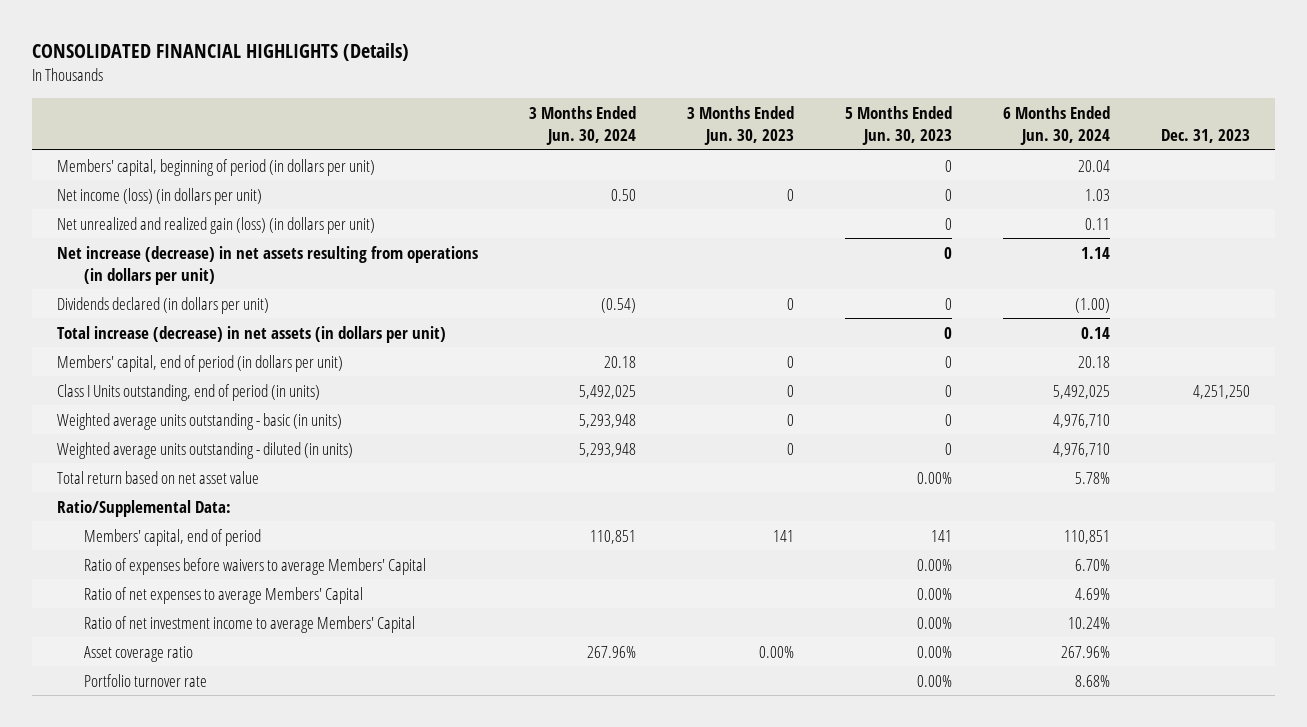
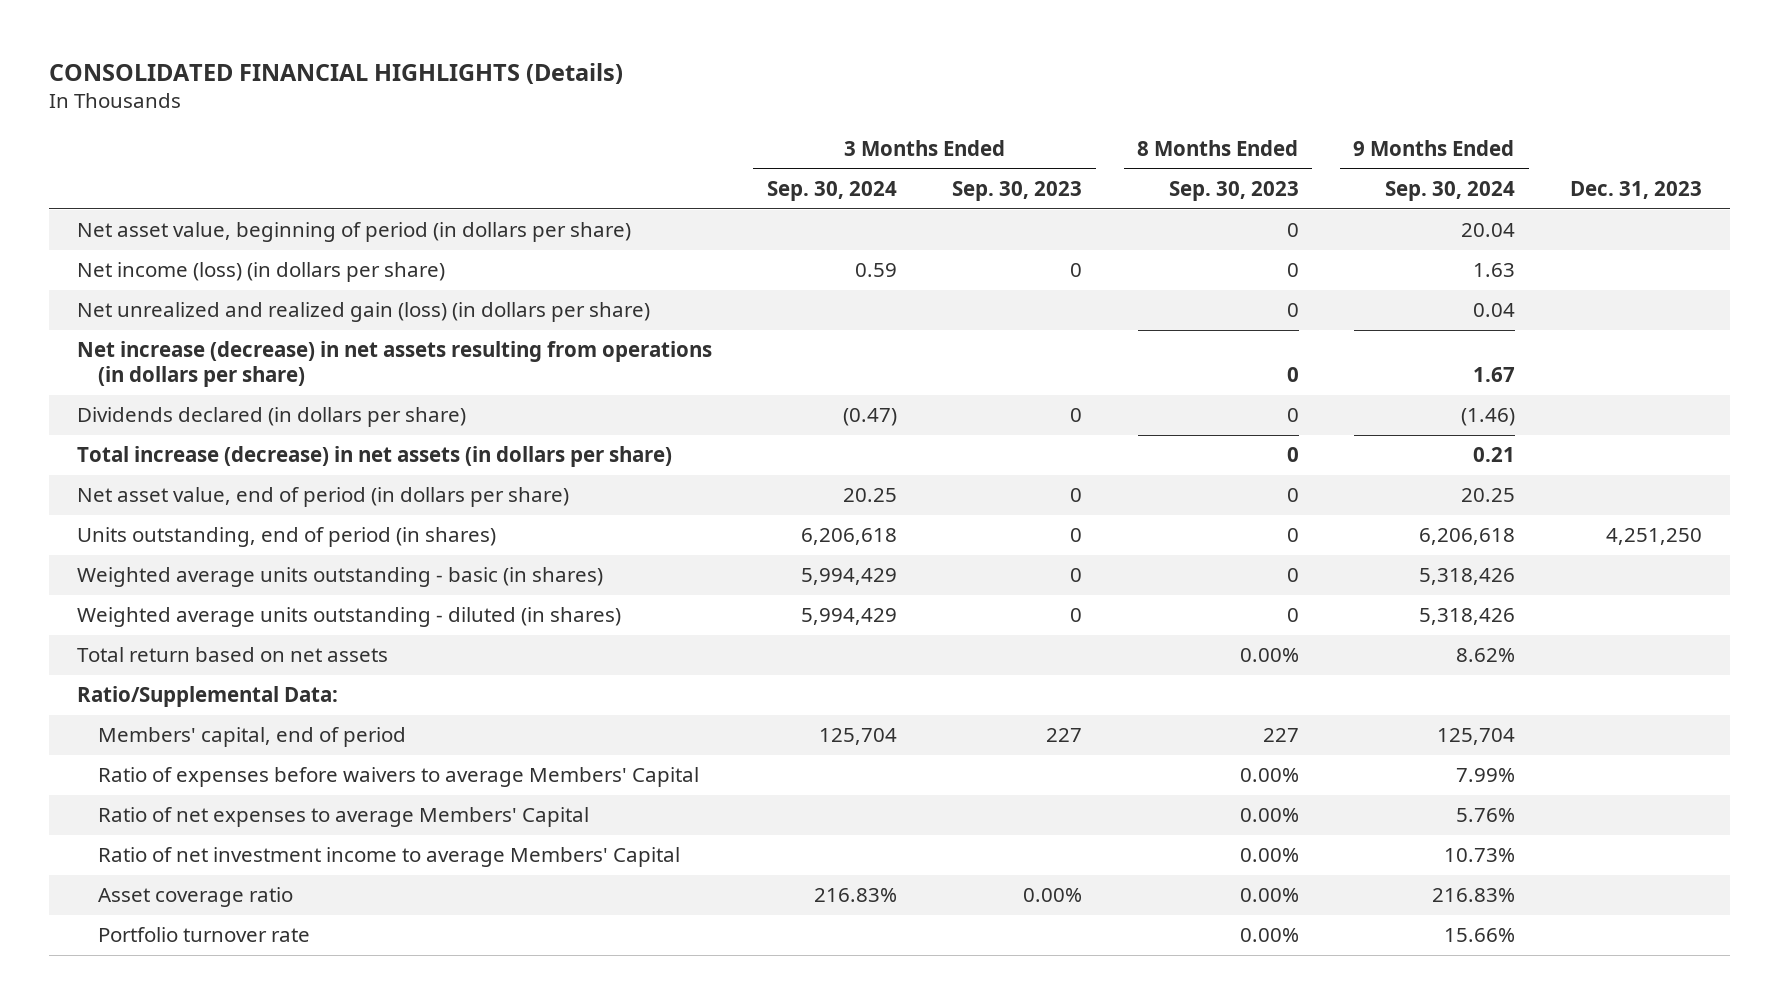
- | 3 Months Ended Jun. 30, 2024 | 3 Months Ended Jun. 30, 2023 | 5 Months Ended Jun. 30, 2023 | 6 Months Ended Jun. 30, 2024 | Dec. 31, 2023
+ | 3 Months Ended Sep. 30, 2024 | 3 Months Ended Sep. 30, 2023 | 8 Months Ended Sep. 30, 2023 | 9 Months Ended Sep. 30, 2024 | Dec. 31, 2023
- Members' capital, beginning of period (in dollars per unit) | | | 0 | 20.04 |
- Net income (loss) (in dollars per unit) | 0.50 | 0 | 0 | 1.03 |
- Net unrealized and realized gain (loss) (in dollars per unit) | | | 0 | 0.11 |
- Net increase (decrease) in net assets resulting from operations (in dollars per unit) | | | 0 | 1.14 |
- Dividends declared (in dollars per unit) | (0.54) | 0 | 0 | (1.00) |
- Total increase (decrease) in net assets (in dollars per unit) | | | 0 | 0.14 |
- Members' capital, end of period (in dollars per unit) | 20.18 | 0 | 0 | 20.18 |
- Class I Units outstanding, end of period (in units) | 5,492,025 | 0 | 0 | 5,492,025 | 4,251,250
- Weighted average units outstanding - basic (in units) | 5,293,948 | 0 | 0 | 4,976,710 |
- Weighted average units outstanding - diluted (in units) | 5,293,948 | 0 | 0 | 4,976,710 |
- Total return based on net asset value | | | 0.00% | 5.78% |
+ Net asset value, beginning of period (in dollars per share) | | | 0 | 20.04 |
+ Net income (loss) (in dollars per share) | 0.59 | 0 | 0 | 1.63 |
+ Net unrealized and realized gain (loss) (in dollars per share) | | | 0 | 0.04 |
+ Net increase (decrease) in net assets resulting from operations (in dollars per share) | | | 0 | 1.67 |
+ Dividends declared (in dollars per share) | (0.47) | 0 | 0 | (1.46) |
+ Total increase (decrease) in net assets (in dollars per share) | | | 0 | 0.21 |
+ Net asset value, end of period (in dollars per share) | 20.25 | 0 | 0 | 20.25 |
+ Units outstanding, end of period (in shares) | 6,206,618 | 0 | 0 | 6,206,618 | 4,251,250
+ Weighted average units outstanding - basic (in shares) | 5,994,429 | 0 | 0 | 5,318,426 |
+ Weighted average units outstanding - diluted (in shares) | 5,994,429 | 0 | 0 | 5,318,426 |
+ Total return based on net assets | | | 0.00% | 8.62% |

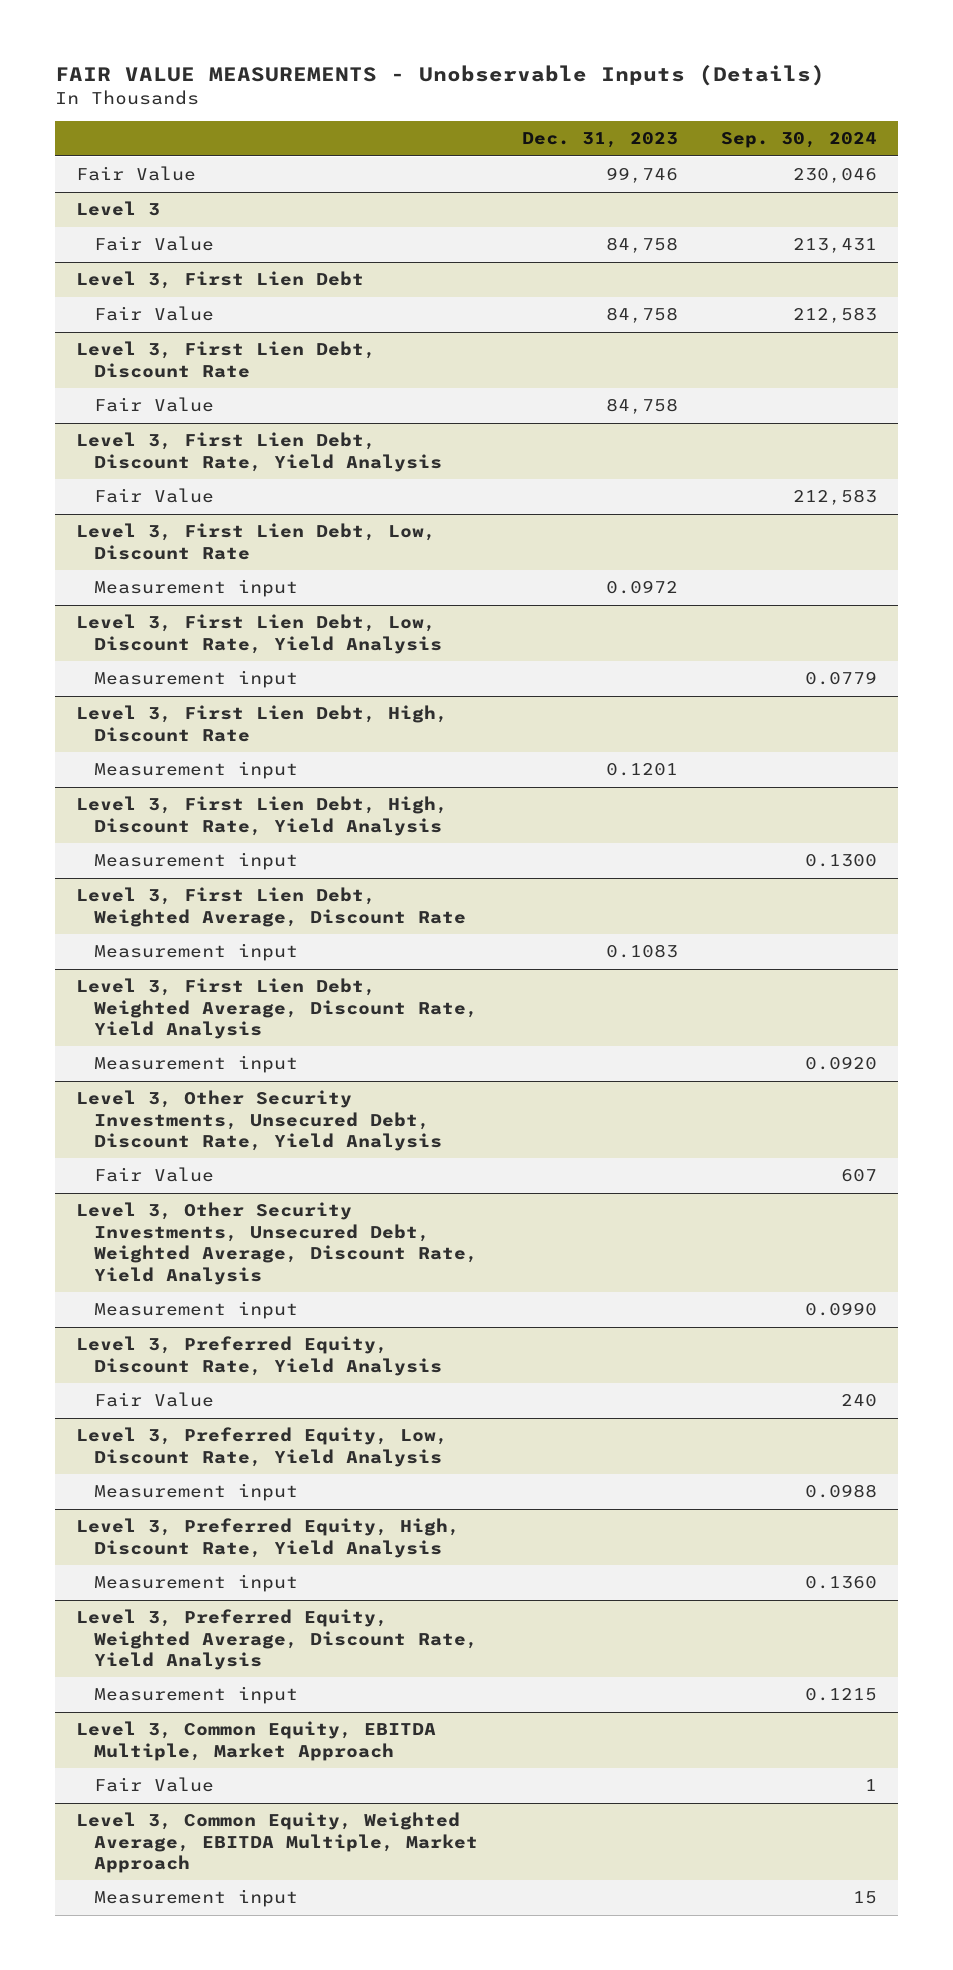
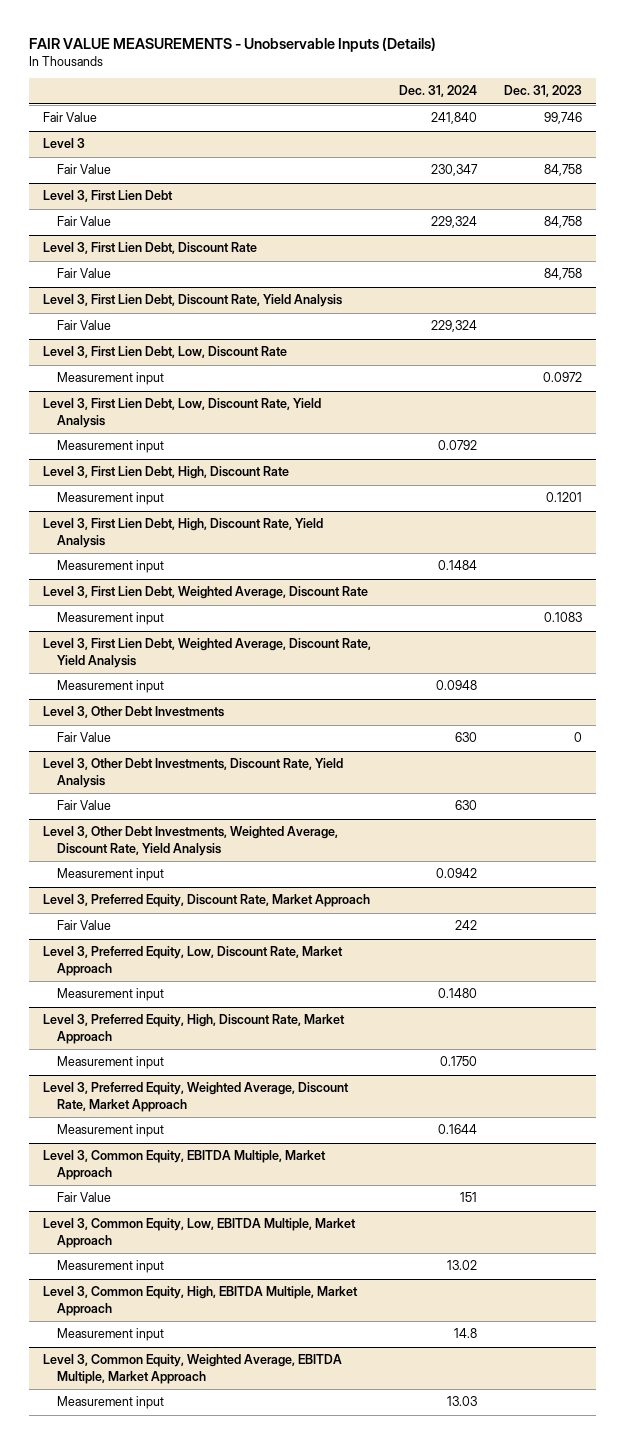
- | Dec. 31, 2023 | Sep. 30, 2024
+ | Dec. 31, 2024 | Dec. 31, 2023
- Level 3, Other Security Investments, Unsecured Debt, Discount Rate, Yield Analysis
+ Level 3, Other Debt Investments
+ Fair Value | 630 | 0
+ Level 3, Other Debt Investments, Discount Rate, Yield Analysis
- Level 3, Other Security Investments, Unsecured Debt, Weighted Average, Discount Rate, Yield Analysis
+ Level 3, Other Debt Investments, Weighted Average, Discount Rate, Yield Analysis
- Level 3, Preferred Equity, Discount Rate, Yield Analysis
+ Level 3, Preferred Equity, Discount Rate, Market Approach
- Level 3, Preferred Equity, Low, Discount Rate, Yield Analysis
+ Level 3, Preferred Equity, Low, Discount Rate, Market Approach
- Level 3, Preferred Equity, High, Discount Rate, Yield Analysis
+ Level 3, Preferred Equity, High, Discount Rate, Market Approach
- Level 3, Preferred Equity, Weighted Average, Discount Rate, Yield Analysis
+ Level 3, Preferred Equity, Weighted Average, Discount Rate, Market Approach
+ Level 3, Common Equity, Low, EBITDA Multiple, Market Approach
+ Measurement input | 13.02 |
+ Level 3, Common Equity, High, EBITDA Multiple, Market Approach
+ Measurement input | 14.8 |

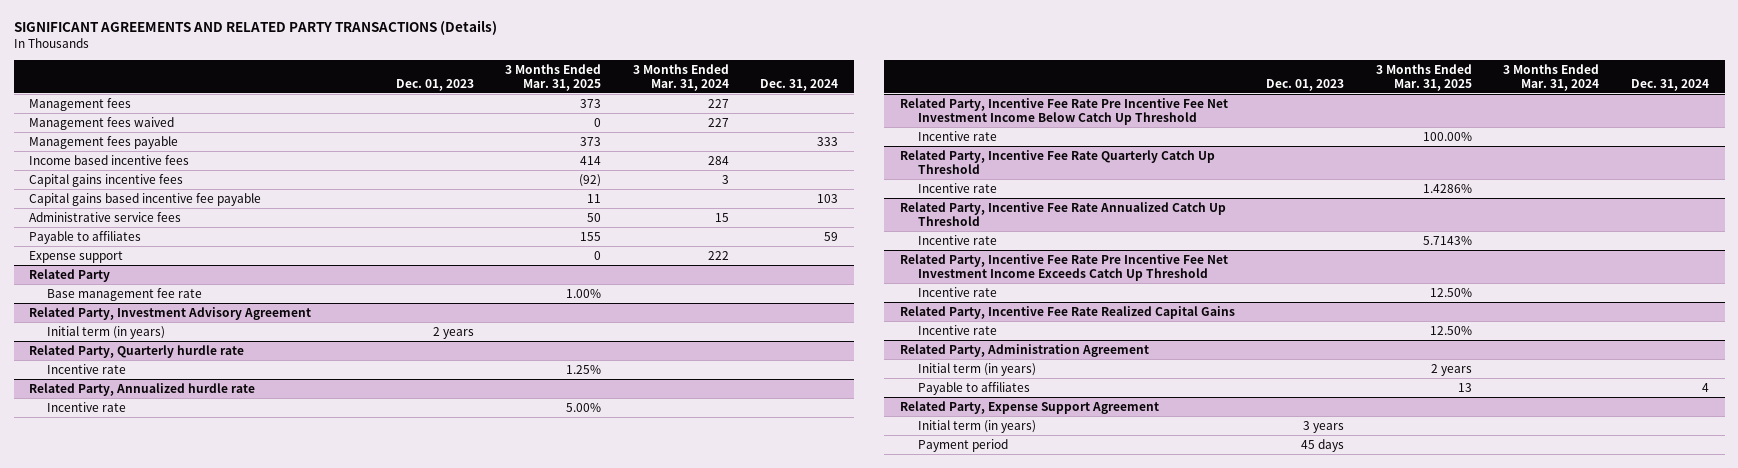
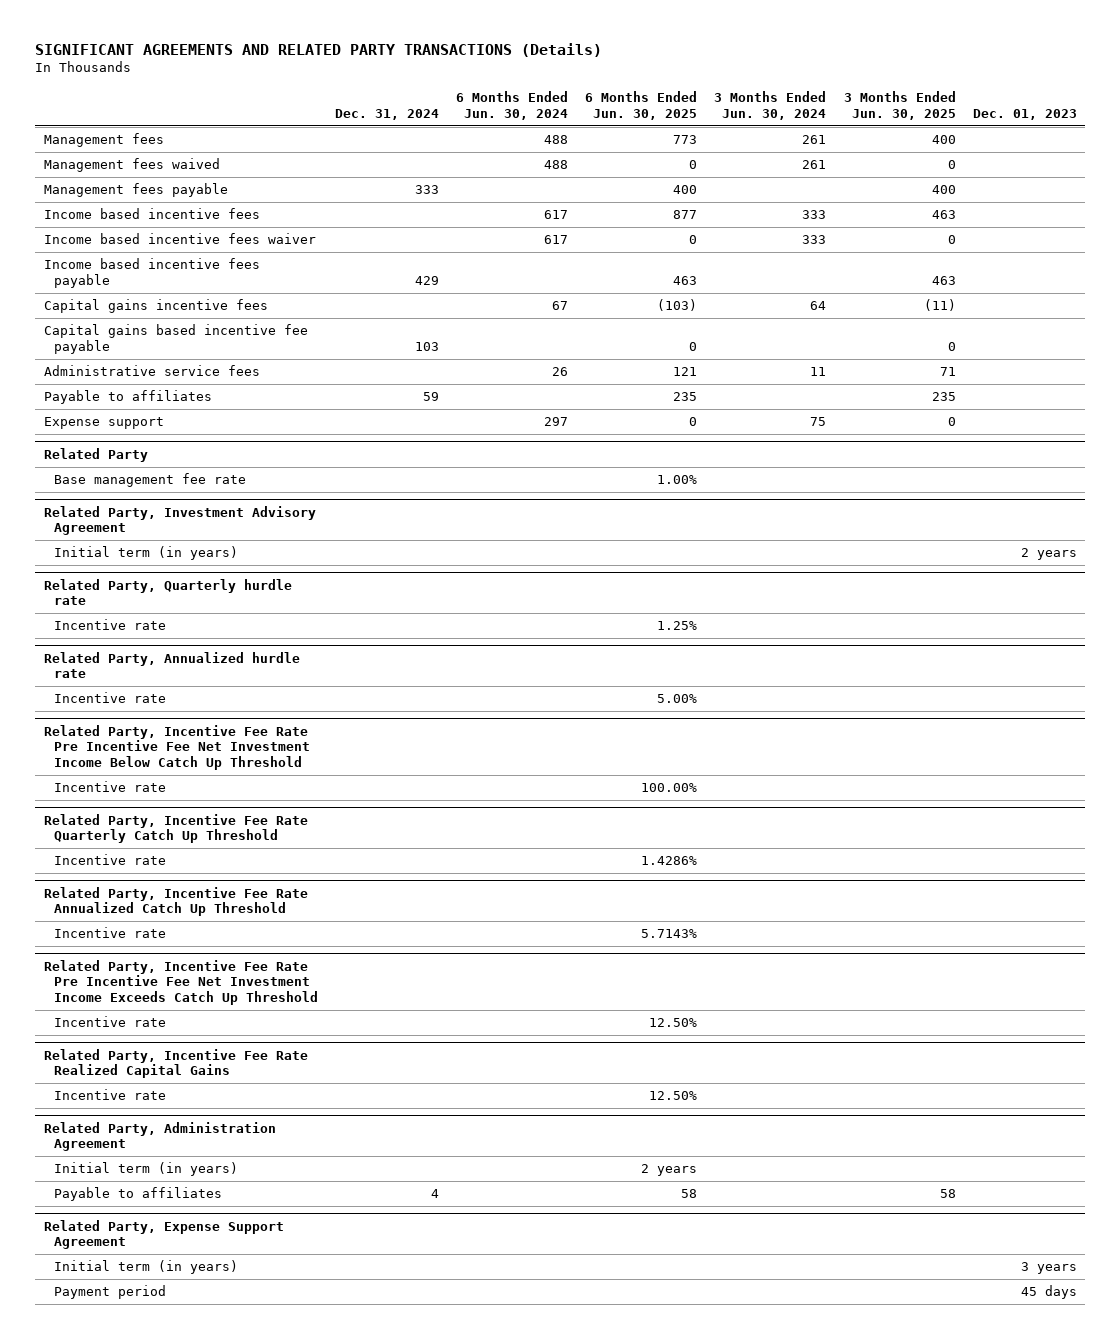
- | Dec. 01, 2023 | 3 Months Ended Mar. 31, 2025 | 3 Months Ended Mar. 31, 2024 | Dec. 31, 2024
+ | Dec. 31, 2024 | 6 Months Ended Jun. 30, 2024 | 6 Months Ended Jun. 30, 2025 | 3 Months Ended Jun. 30, 2024 | 3 Months Ended Jun. 30, 2025 | Dec. 01, 2023
+ Income based incentive fees waiver | | 617 | 0 | 333 | 0 |
+ Income based incentive fees payable | 429 | | 463 | | 463 |

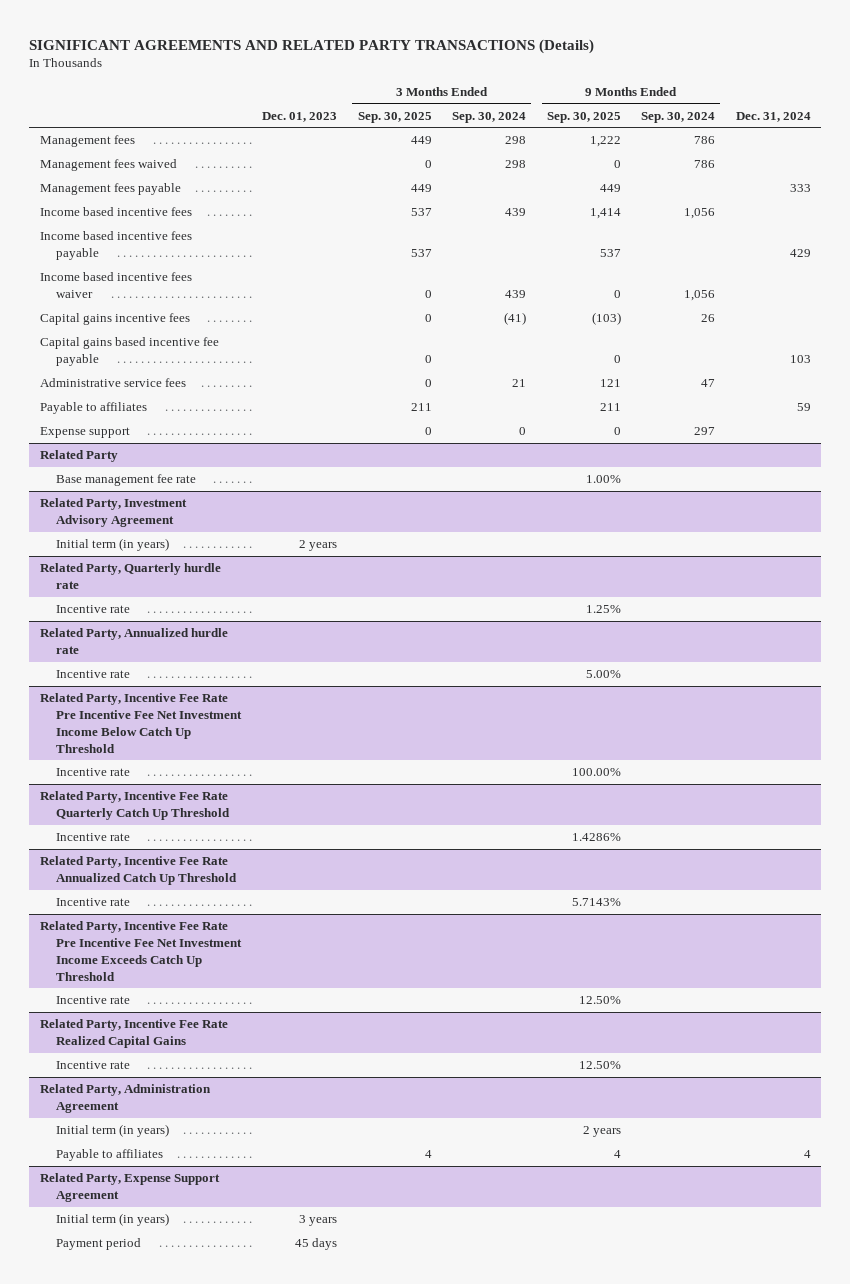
- | Dec. 31, 2024 | 6 Months Ended Jun. 30, 2024 | 6 Months Ended Jun. 30, 2025 | 3 Months Ended Jun. 30, 2024 | 3 Months Ended Jun. 30, 2025 | Dec. 01, 2023
+ | Dec. 01, 2023 | 3 Months Ended Sep. 30, 2025 | 3 Months Ended Sep. 30, 2024 | 9 Months Ended Sep. 30, 2025 | 9 Months Ended Sep. 30, 2024 | Dec. 31, 2024
moved down: Income based incentive fees waiver | | 0 | 439 | 0 | 1,056 |

